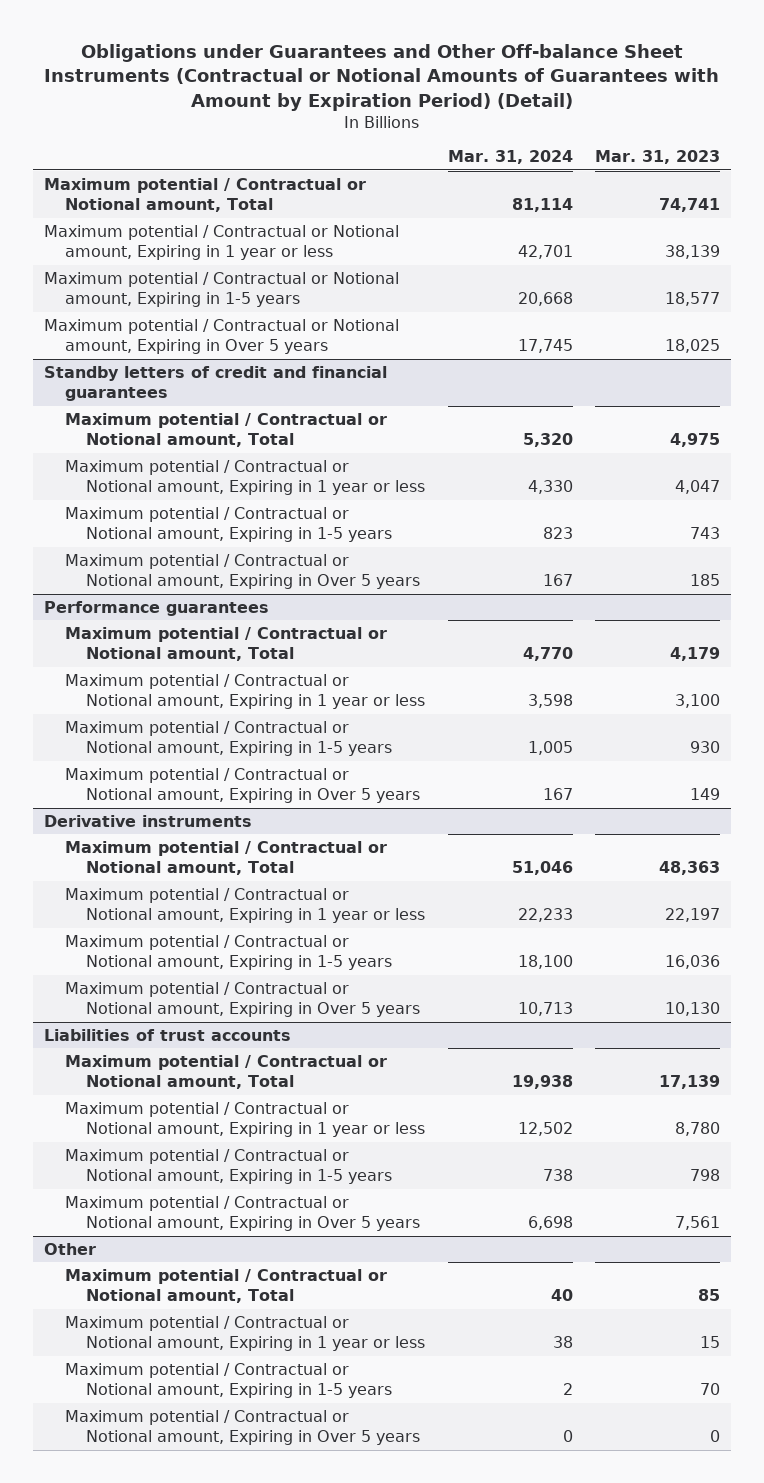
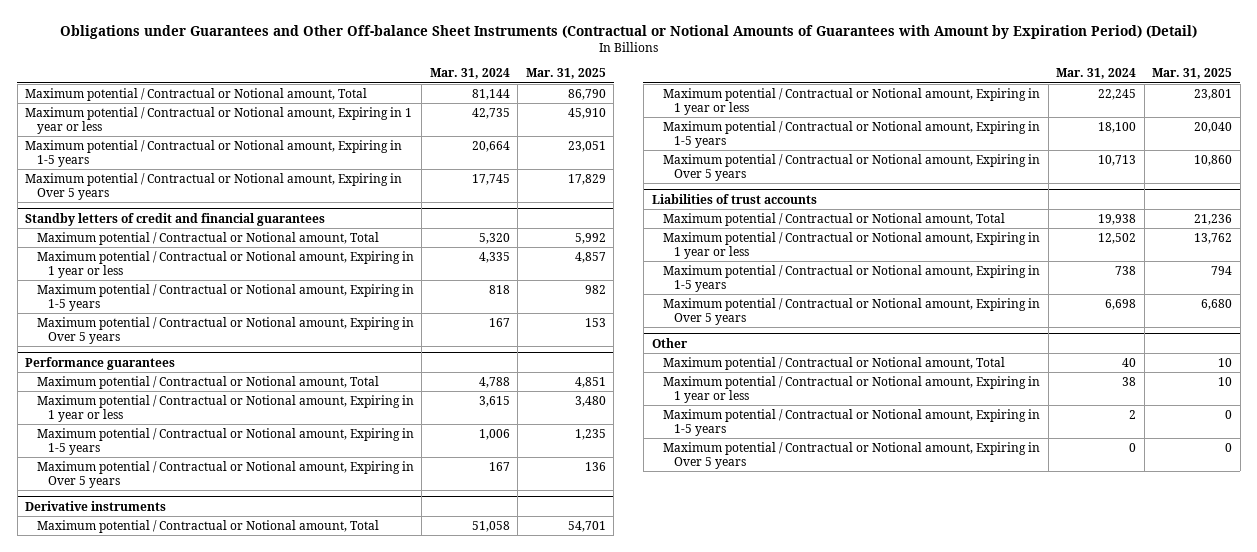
- | Mar. 31, 2024 | Mar. 31, 2023
+ | Mar. 31, 2024 | Mar. 31, 2025
- Maximum potential / Contractual or Notional amount, Total | 81,114 | 74,741
- Maximum potential / Contractual or Notional amount, Expiring in 1 year or less | 42,701 | 38,139
- Maximum potential / Contractual or Notional amount, Expiring in 1-5 years | 20,668 | 18,577
+ Maximum potential / Contractual or Notional amount, Total | 81,144 | 86,790
+ Maximum potential / Contractual or Notional amount, Expiring in 1 year or less | 42,735 | 45,910
+ Maximum potential / Contractual or Notional amount, Expiring in 1-5 years | 20,664 | 23,051
@ Standby letters of credit and financial guarantees
- Maximum potential / Contractual or Notional amount, Expiring in 1 year or less | 4,330 | 4,047
- Maximum potential / Contractual or Notional amount, Expiring in 1-5 years | 823 | 743
+ Maximum potential / Contractual or Notional amount, Expiring in 1 year or less | 4,335 | 4,857
+ Maximum potential / Contractual or Notional amount, Expiring in 1-5 years | 818 | 982
@ Performance guarantees
- Maximum potential / Contractual or Notional amount, Total | 4,770 | 4,179
- Maximum potential / Contractual or Notional amount, Expiring in 1 year or less | 3,598 | 3,100
- Maximum potential / Contractual or Notional amount, Expiring in 1-5 years | 1,005 | 930
+ Maximum potential / Contractual or Notional amount, Total | 4,788 | 4,851
+ Maximum potential / Contractual or Notional amount, Expiring in 1 year or less | 3,615 | 3,480
+ Maximum potential / Contractual or Notional amount, Expiring in 1-5 years | 1,006 | 1,235
@ Derivative instruments
- Maximum potential / Contractual or Notional amount, Total | 51,046 | 48,363
- Maximum potential / Contractual or Notional amount, Expiring in 1 year or less | 22,233 | 22,197
+ Maximum potential / Contractual or Notional amount, Total | 51,058 | 54,701
+ Maximum potential / Contractual or Notional amount, Expiring in 1 year or less | 22,245 | 23,801

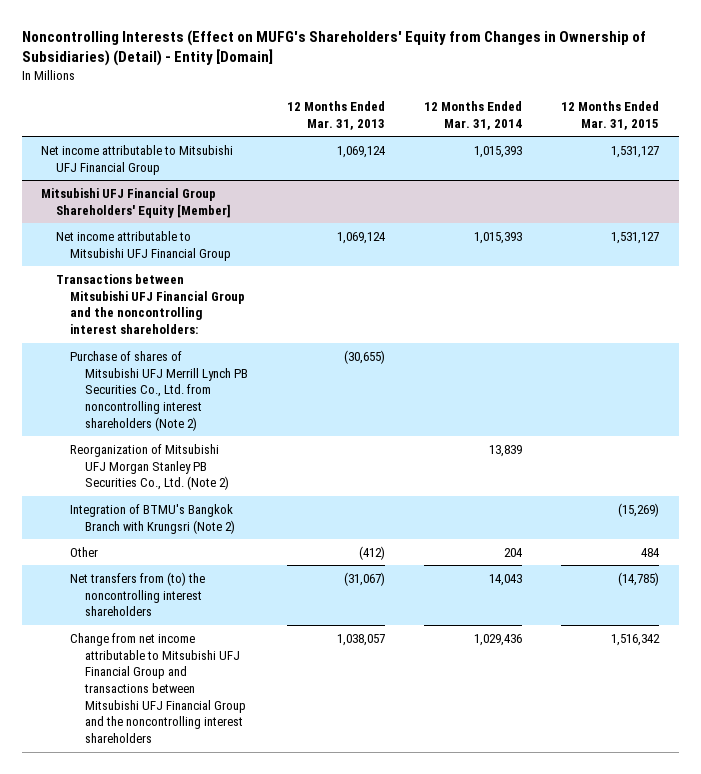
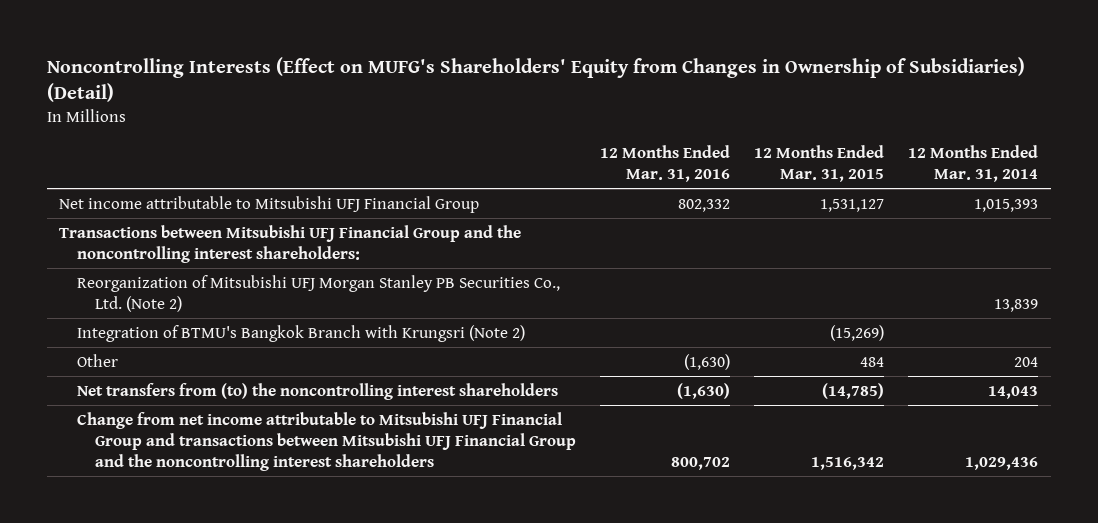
- Noncontrolling Interests (Effect on MUFG's Shareholders' Equity from Changes in Ownership of Subsidiaries) (Detail) - Entity [Domain]
+ Noncontrolling Interests (Effect on MUFG's Shareholders' Equity from Changes in Ownership of Subsidiaries) (Detail)
- | 12 Months Ended Mar. 31, 2013 | 12 Months Ended Mar. 31, 2014 | 12 Months Ended Mar. 31, 2015
+ | 12 Months Ended Mar. 31, 2016 | 12 Months Ended Mar. 31, 2015 | 12 Months Ended Mar. 31, 2014
- Mitsubishi UFJ Financial Group Shareholders' Equity [Member]
- Net income attributable to Mitsubishi UFJ Financial Group | 1,069,124 | 1,015,393 | 1,531,127
- Purchase of shares of Mitsubishi UFJ Merrill Lynch PB Securities Co., Ltd. from noncontrolling interest shareholders (Note 2) | (30,655) | |

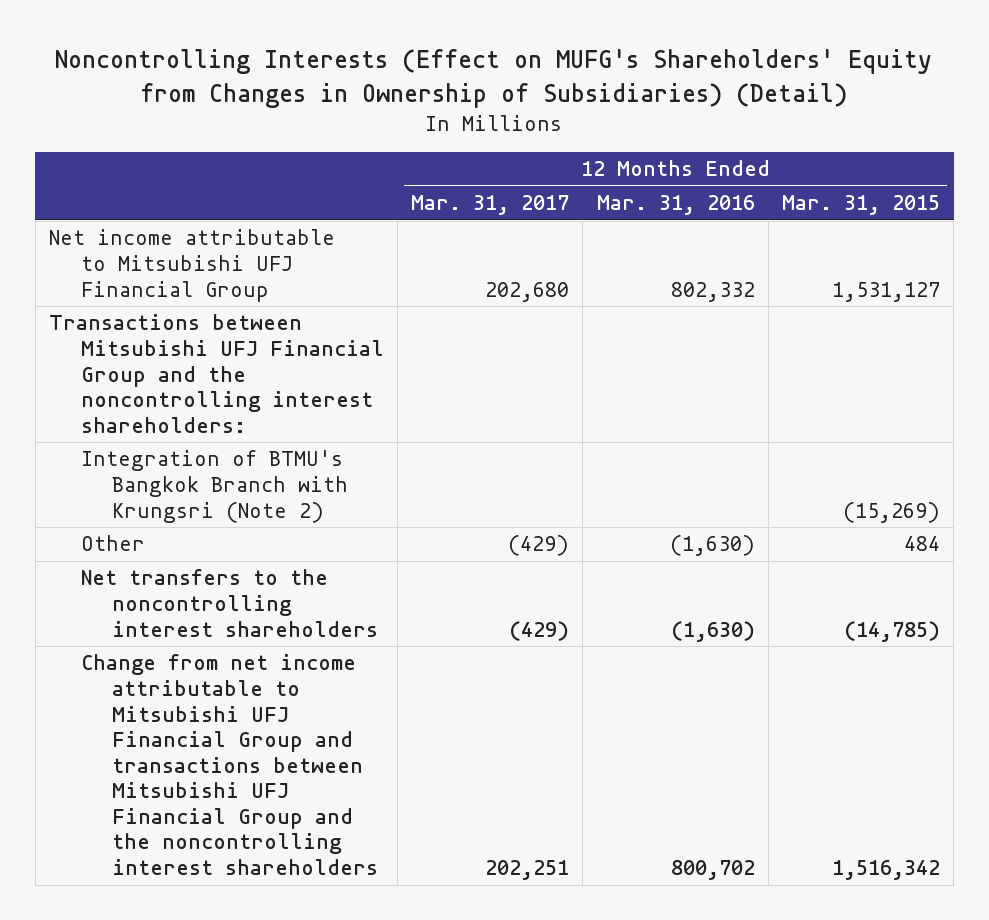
- | 12 Months Ended Mar. 31, 2016 | 12 Months Ended Mar. 31, 2015 | 12 Months Ended Mar. 31, 2014
+ | 12 Months Ended Mar. 31, 2017 | 12 Months Ended Mar. 31, 2016 | 12 Months Ended Mar. 31, 2015
- Reorganization of Mitsubishi UFJ Morgan Stanley PB Securities Co., Ltd. (Note 2) | | | 13,839
- Net transfers from (to) the noncontrolling interest shareholders | (1,630) | (14,785) | 14,043
+ Net transfers to the noncontrolling interest shareholders | (429) | (1,630) | (14,785)

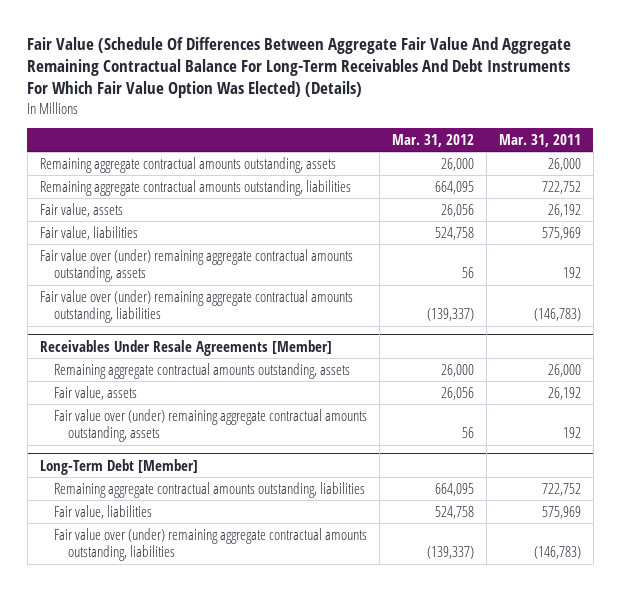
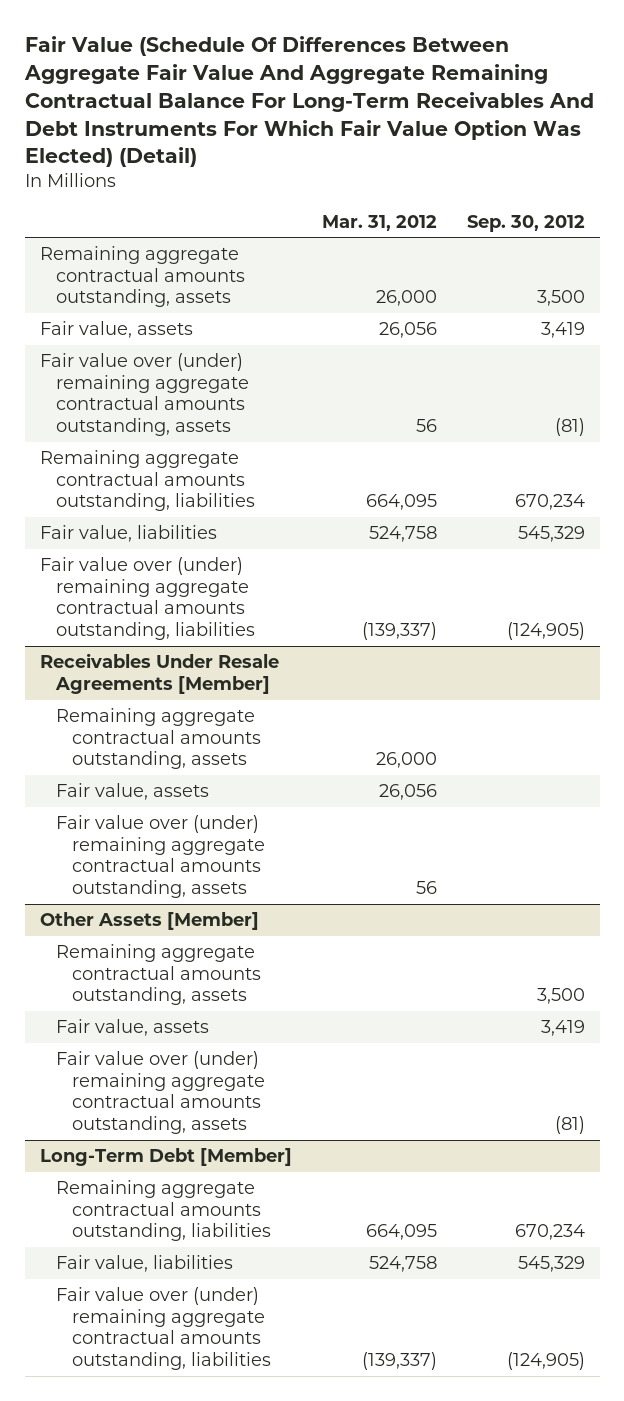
- Fair Value (Schedule Of Differences Between Aggregate Fair Value And Aggregate Remaining Contractual Balance For Long-Term Receivables And Debt Instruments For Which Fair Value Option Was Elected) (Details)
+ Fair Value (Schedule Of Differences Between Aggregate Fair Value And Aggregate Remaining Contractual Balance For Long-Term Receivables And Debt Instruments For Which Fair Value Option Was Elected) (Detail)
- | Mar. 31, 2012 | Mar. 31, 2011
+ | Mar. 31, 2012 | Sep. 30, 2012
moved down: Remaining aggregate contractual amounts outstanding, liabilities | 664,095 | 670,234
moved down: Fair value, liabilities | 524,758 | 545,329
+ Other Assets [Member]
+ Remaining aggregate contractual amounts outstanding, assets | | 3,500
+ Fair value, assets | | 3,419
+ Fair value over (under) remaining aggregate contractual amounts outstanding, assets | | (81)

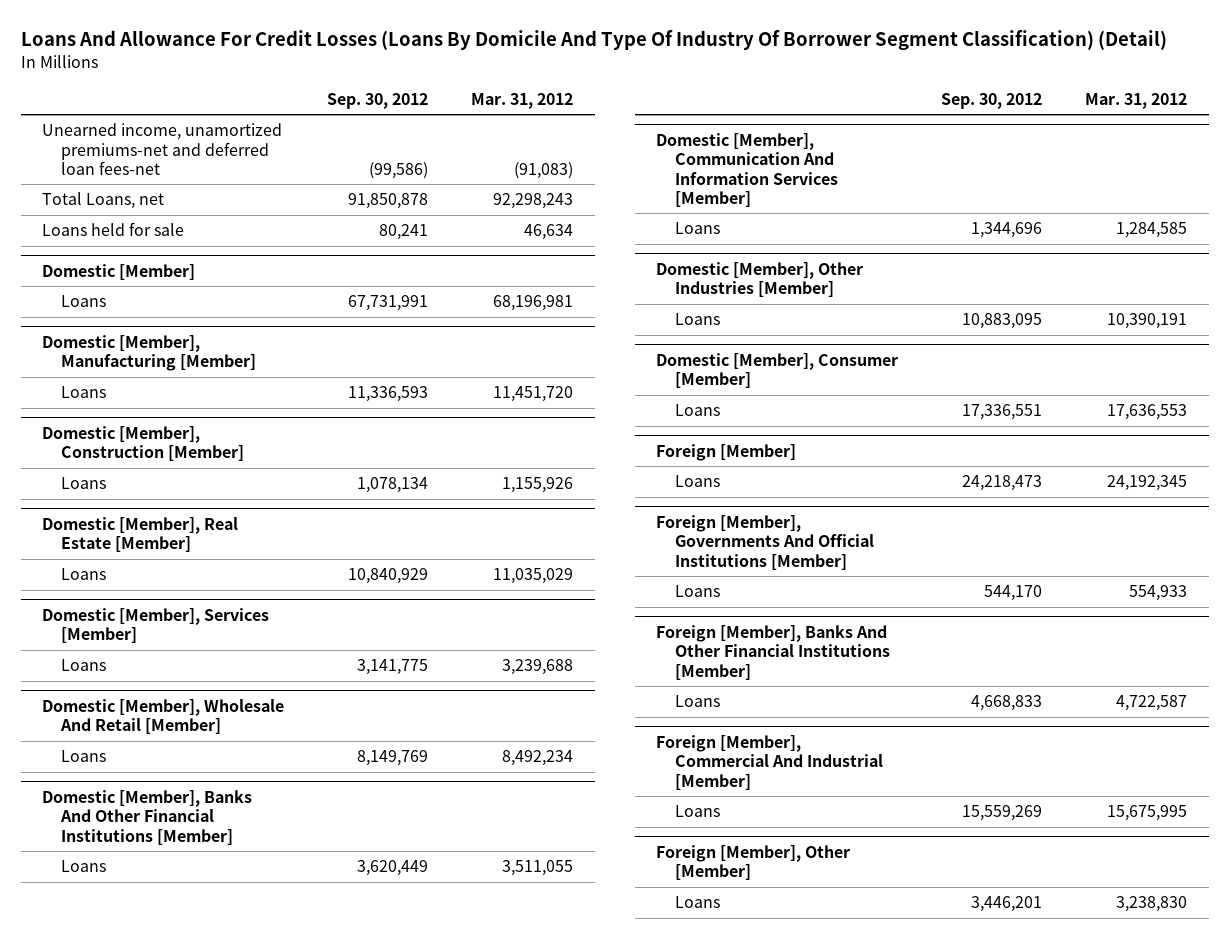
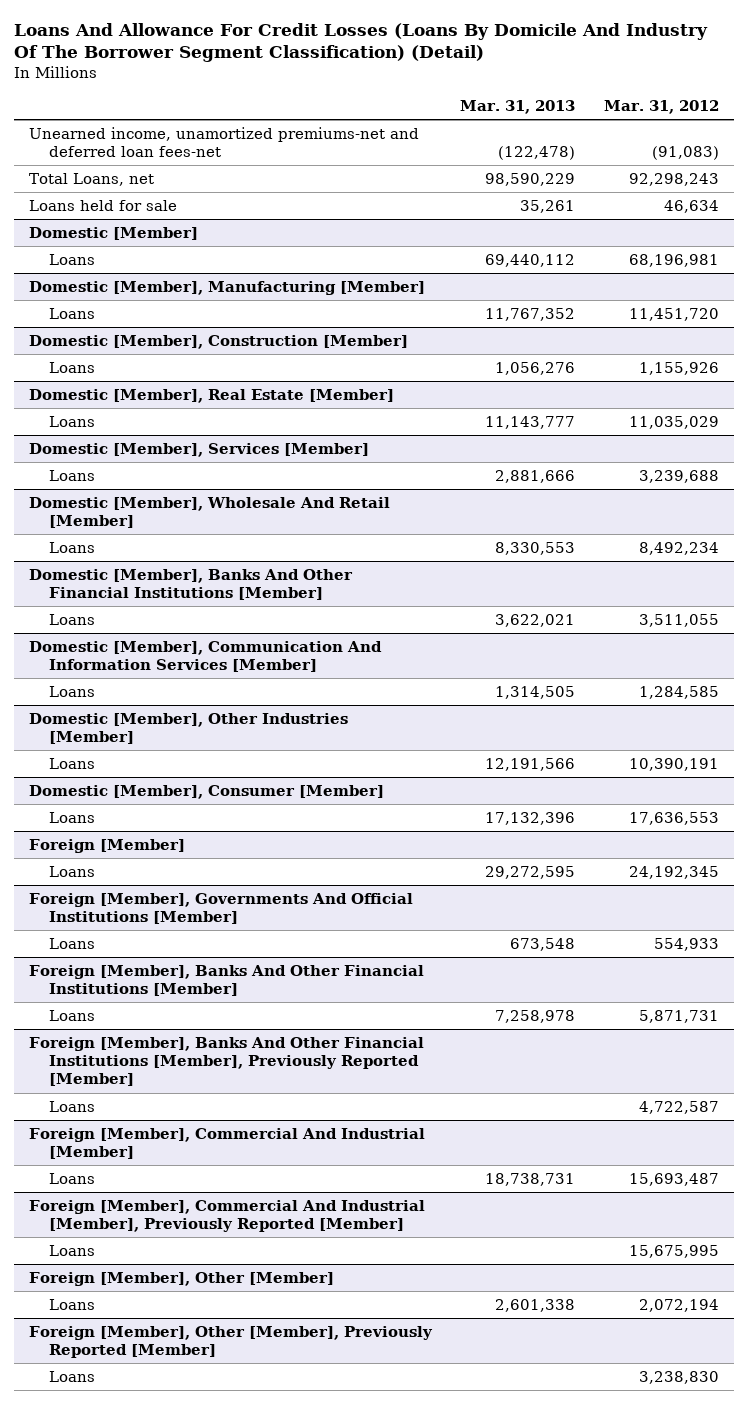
- Loans And Allowance For Credit Losses (Loans By Domicile And Type Of Industry Of Borrower Segment Classification) (Detail)
+ Loans And Allowance For Credit Losses (Loans By Domicile And Industry Of The Borrower Segment Classification) (Detail)
- | Sep. 30, 2012 | Mar. 31, 2012
+ | Mar. 31, 2013 | Mar. 31, 2012
@ Foreign [Member], Banks And Other Financial Institutions [Member]
+ Loans | 7,258,978 | 5,871,731
+ Foreign [Member], Banks And Other Financial Institutions [Member], Previously Reported [Member]
@ Foreign [Member], Commercial And Industrial [Member]
+ Loans | 18,738,731 | 15,693,487
+ Foreign [Member], Commercial And Industrial [Member], Previously Reported [Member]
@ Foreign [Member], Other [Member]
+ Loans | 2,601,338 | 2,072,194
+ Foreign [Member], Other [Member], Previously Reported [Member]

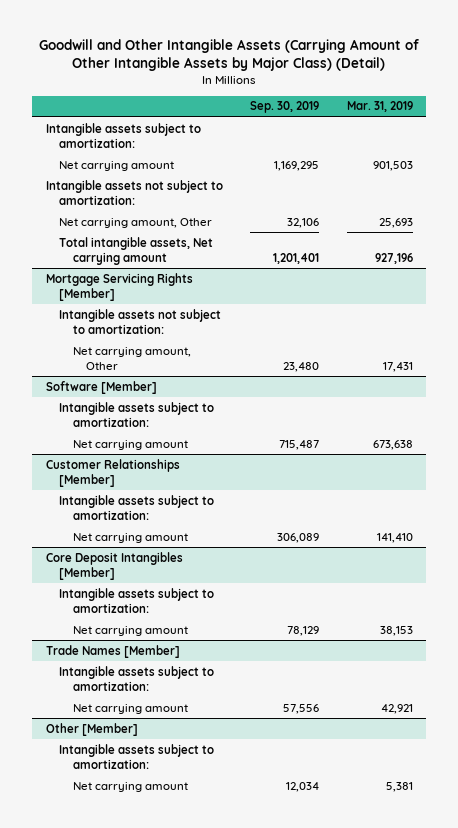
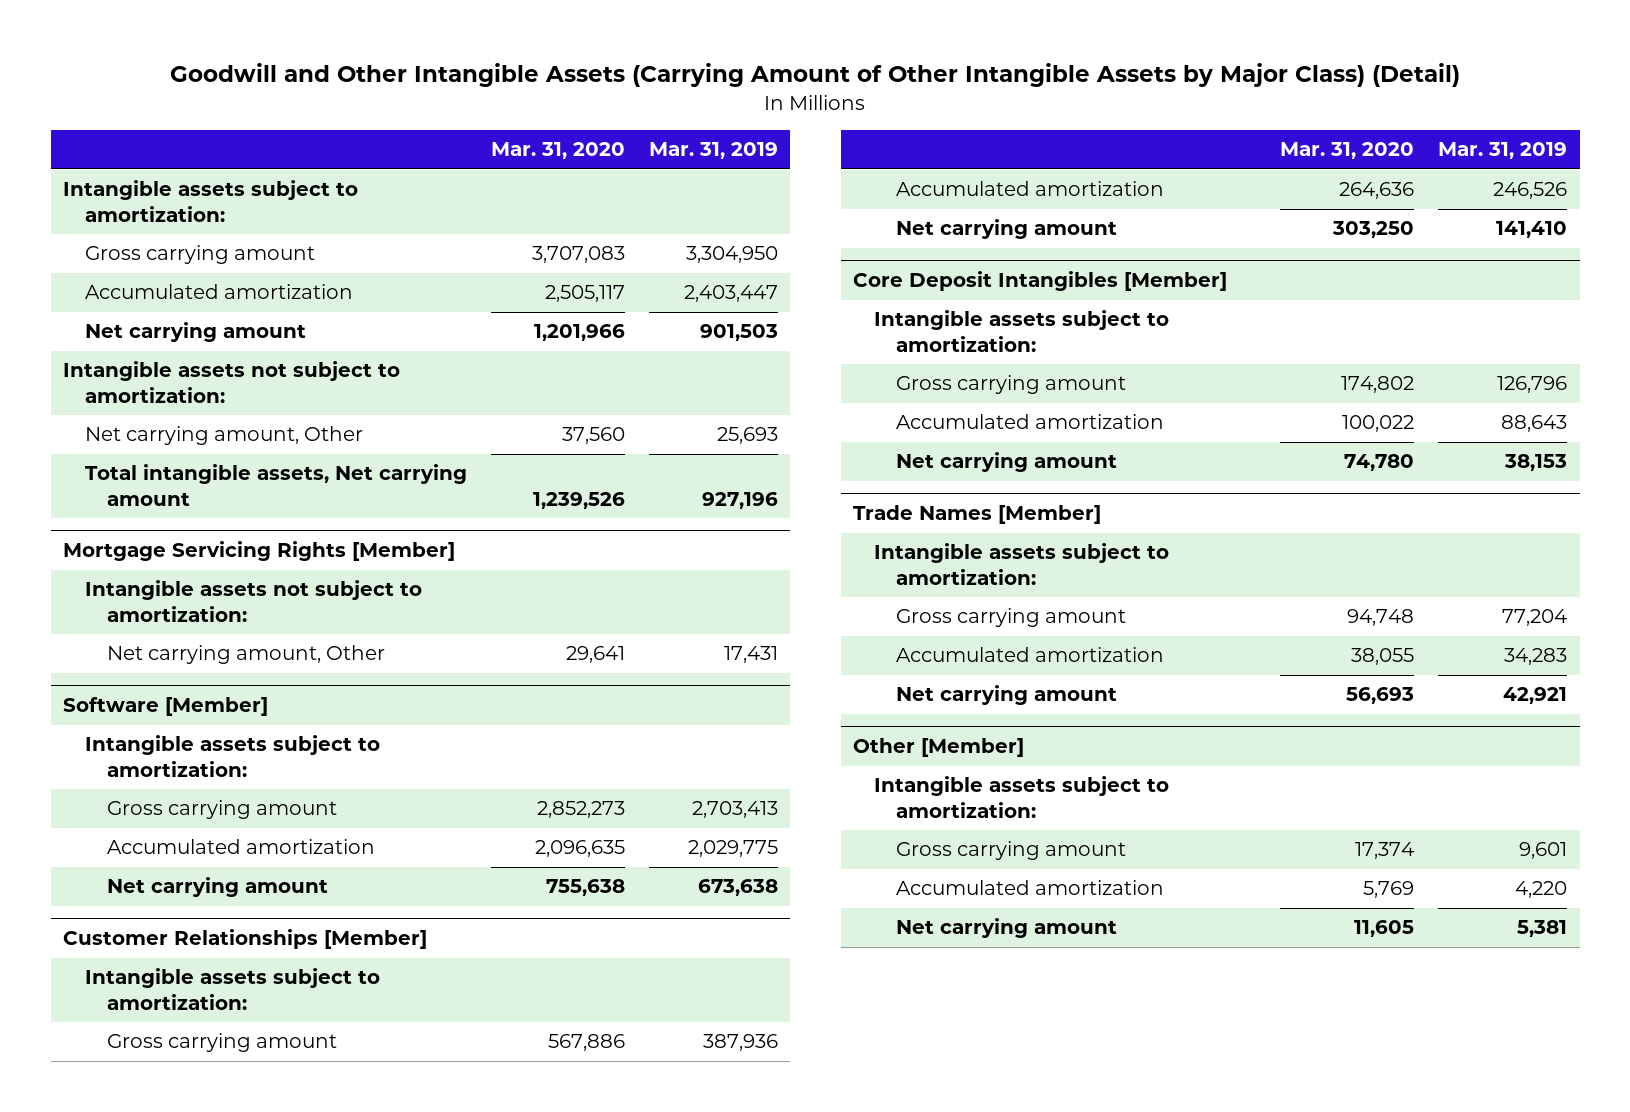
- | Sep. 30, 2019 | Mar. 31, 2019
+ | Mar. 31, 2020 | Mar. 31, 2019
+ Gross carrying amount | 3,707,083 | 3,304,950
+ Accumulated amortization | 2,505,117 | 2,403,447
@ Software [Member]
+ Gross carrying amount | 2,852,273 | 2,703,413
+ Accumulated amortization | 2,096,635 | 2,029,775
@ Customer Relationships [Member]
+ Gross carrying amount | 567,886 | 387,936
+ Accumulated amortization | 264,636 | 246,526
@ Core Deposit Intangibles [Member]
+ Gross carrying amount | 174,802 | 126,796
+ Accumulated amortization | 100,022 | 88,643
@ Trade Names [Member]
+ Gross carrying amount | 94,748 | 77,204
+ Accumulated amortization | 38,055 | 34,283
@ Other [Member]
+ Gross carrying amount | 17,374 | 9,601
+ Accumulated amortization | 5,769 | 4,220

